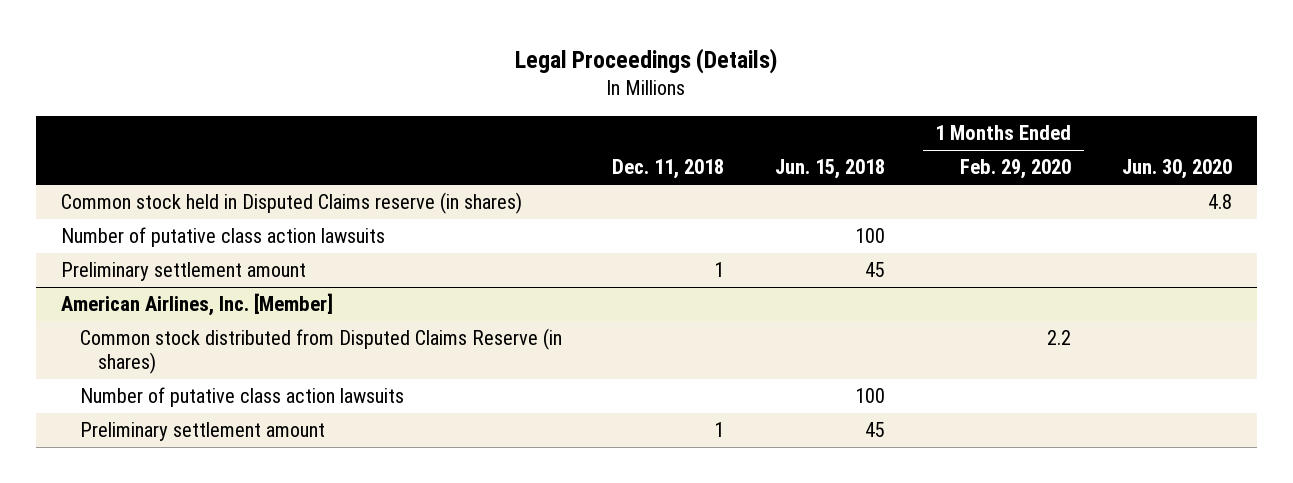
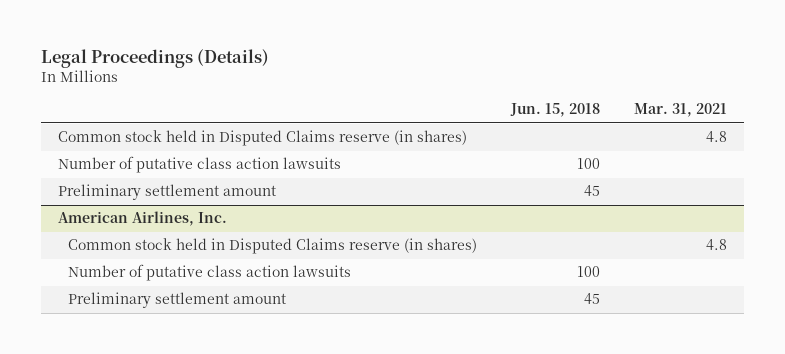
- | Dec. 11, 2018 | Jun. 15, 2018 | 1 Months Ended Feb. 29, 2020 | Jun. 30, 2020
+ | Jun. 15, 2018 | Mar. 31, 2021
- American Airlines, Inc. [Member]
- Common stock distributed from Disputed Claims Reserve (in shares) | | | 2.2 |
+ American Airlines, Inc.
+ Common stock held in Disputed Claims reserve (in shares) | | 4.8

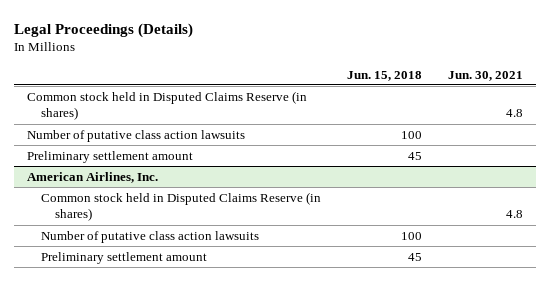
- | Jun. 15, 2018 | Mar. 31, 2021
+ | Jun. 15, 2018 | Jun. 30, 2021
- Common stock held in Disputed Claims reserve (in shares) | | 4.8
+ Common stock held in Disputed Claims Reserve (in shares) | | 4.8
@ American Airlines, Inc.
- Common stock held in Disputed Claims reserve (in shares) | | 4.8
+ Common stock held in Disputed Claims Reserve (in shares) | | 4.8

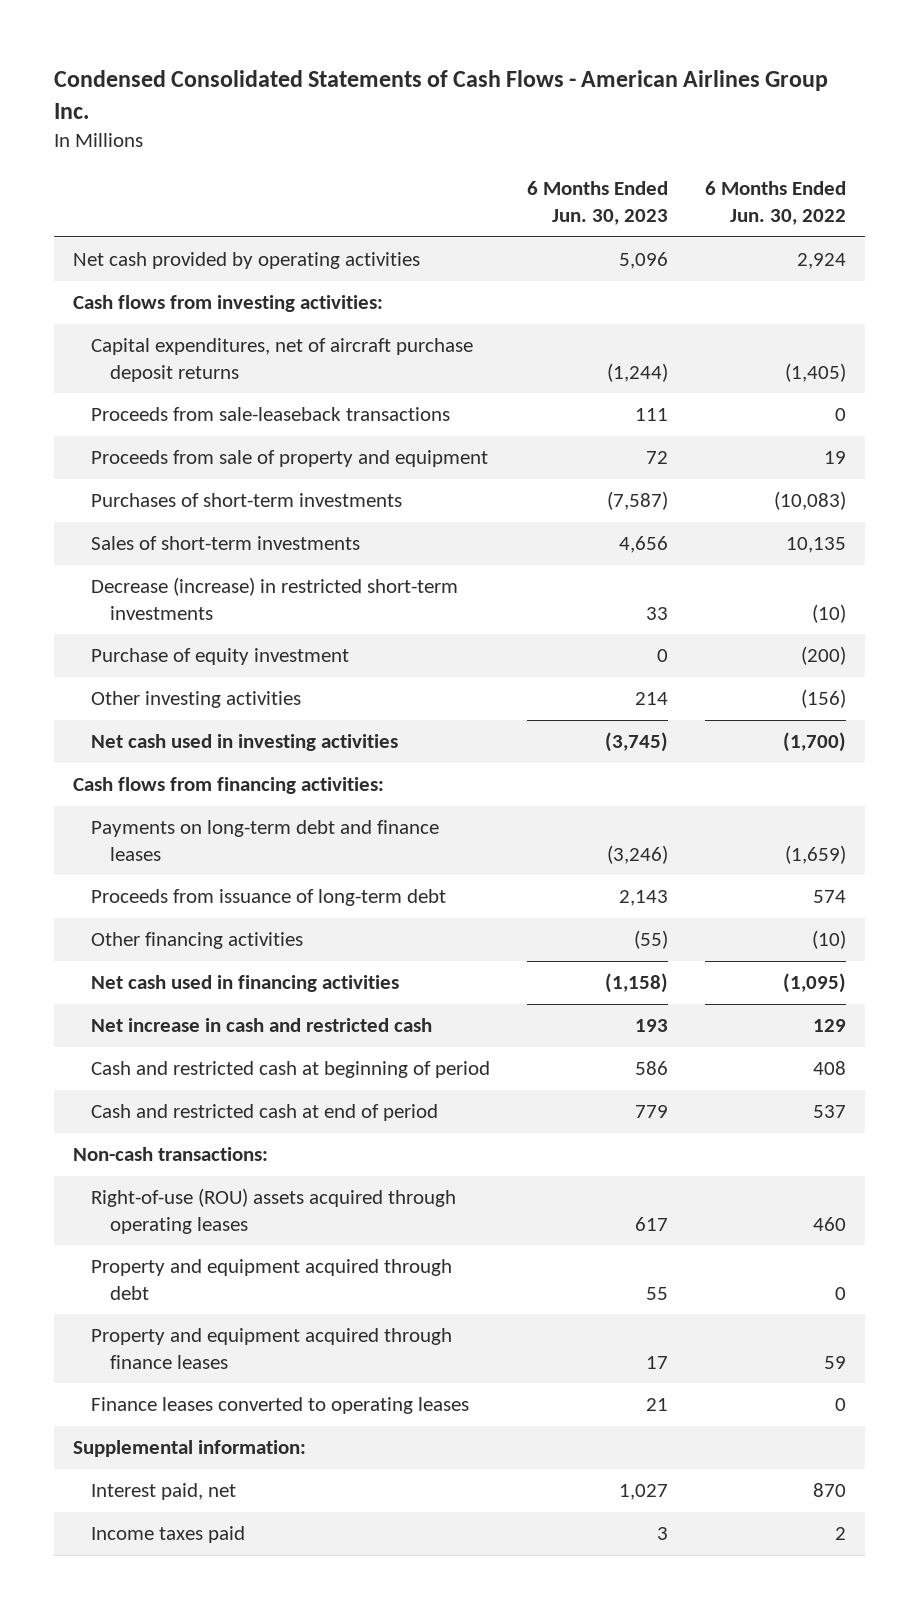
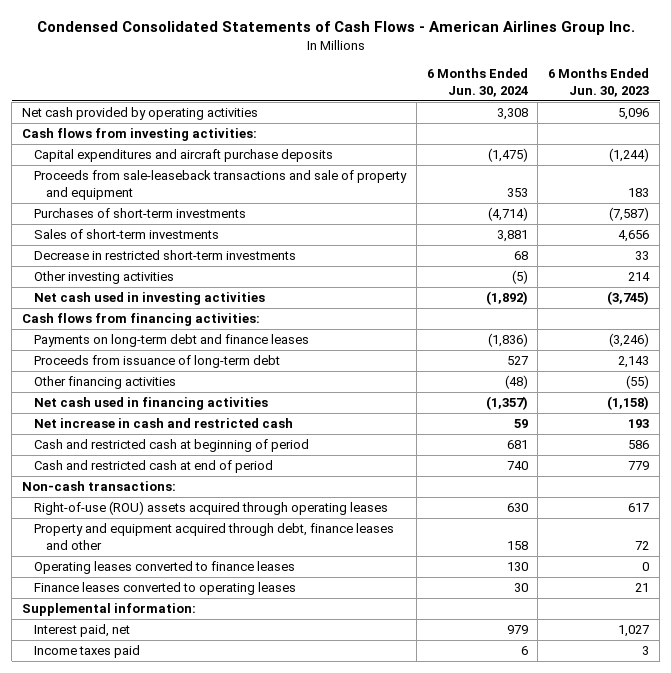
- | 6 Months Ended Jun. 30, 2023 | 6 Months Ended Jun. 30, 2022
+ | 6 Months Ended Jun. 30, 2024 | 6 Months Ended Jun. 30, 2023
- Capital expenditures, net of aircraft purchase deposit returns | (1,244) | (1,405)
- Proceeds from sale-leaseback transactions | 111 | 0
- Proceeds from sale of property and equipment | 72 | 19
+ Capital expenditures and aircraft purchase deposits | (1,475) | (1,244)
+ Proceeds from sale-leaseback transactions and sale of property and equipment | 353 | 183
- Decrease (increase) in restricted short-term investments | 33 | (10)
- Purchase of equity investment | 0 | (200)
+ Decrease in restricted short-term investments | 68 | 33
- Property and equipment acquired through debt | 55 | 0
- Property and equipment acquired through finance leases | 17 | 59
+ Property and equipment acquired through debt, finance leases and other | 158 | 72
+ Operating leases converted to finance leases | 130 | 0

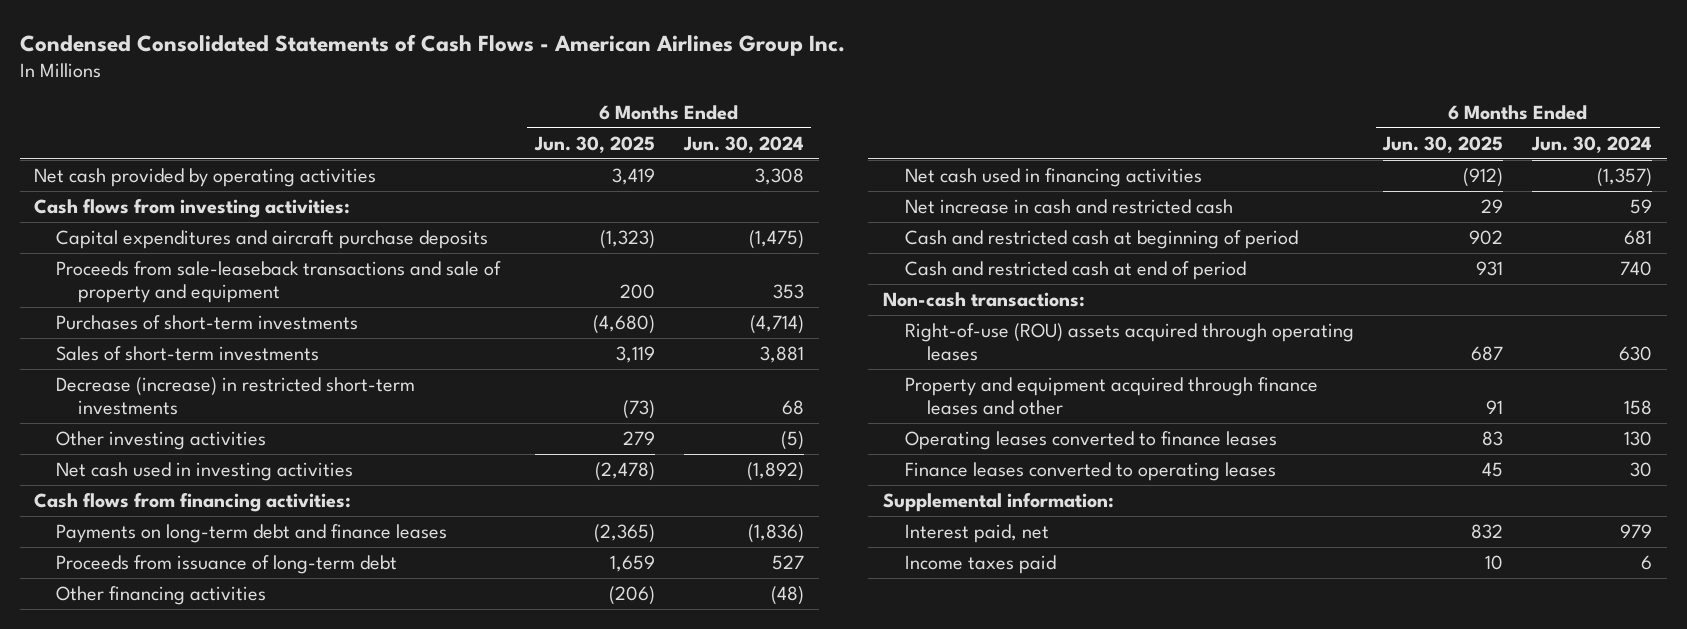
- | 6 Months Ended Jun. 30, 2024 | 6 Months Ended Jun. 30, 2023
+ | 6 Months Ended Jun. 30, 2025 | 6 Months Ended Jun. 30, 2024
- Decrease in restricted short-term investments | 68 | 33
+ Decrease (increase) in restricted short-term investments | (73) | 68
- Property and equipment acquired through debt, finance leases and other | 158 | 72
+ Property and equipment acquired through finance leases and other | 91 | 158

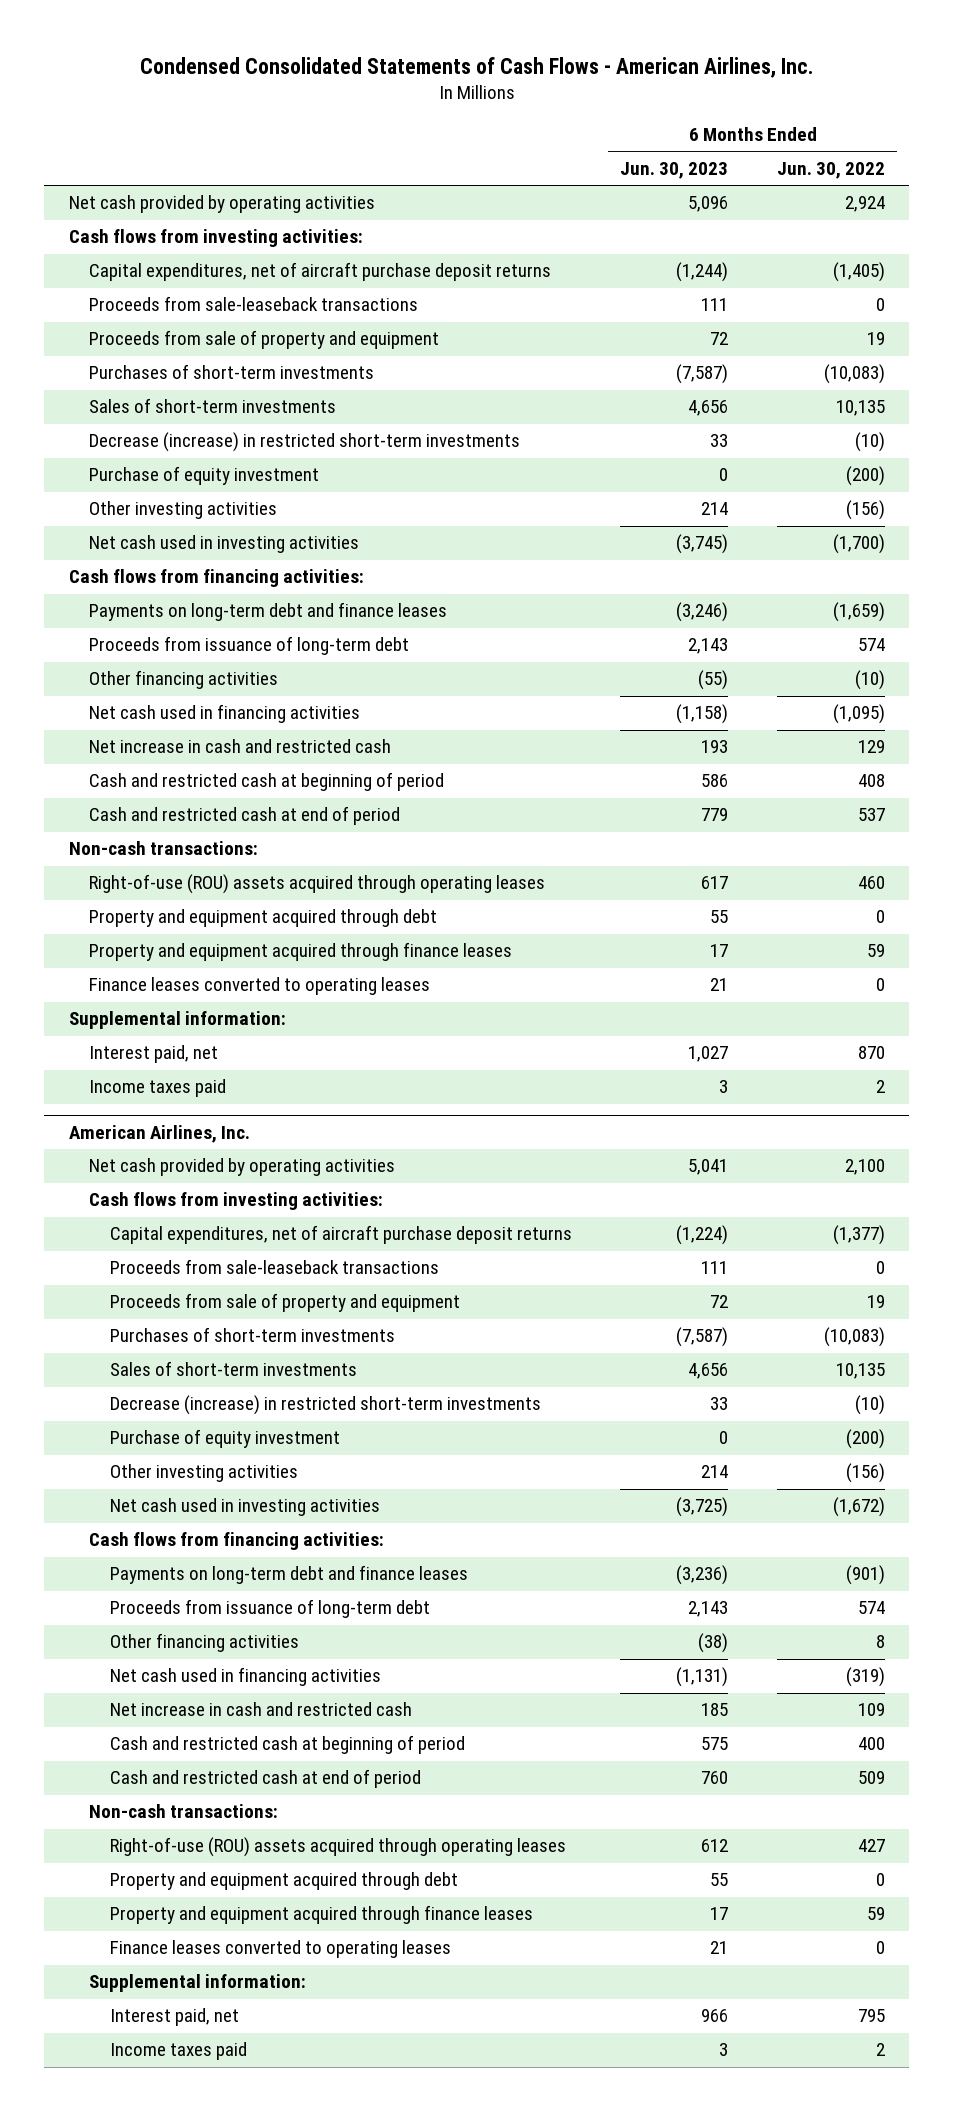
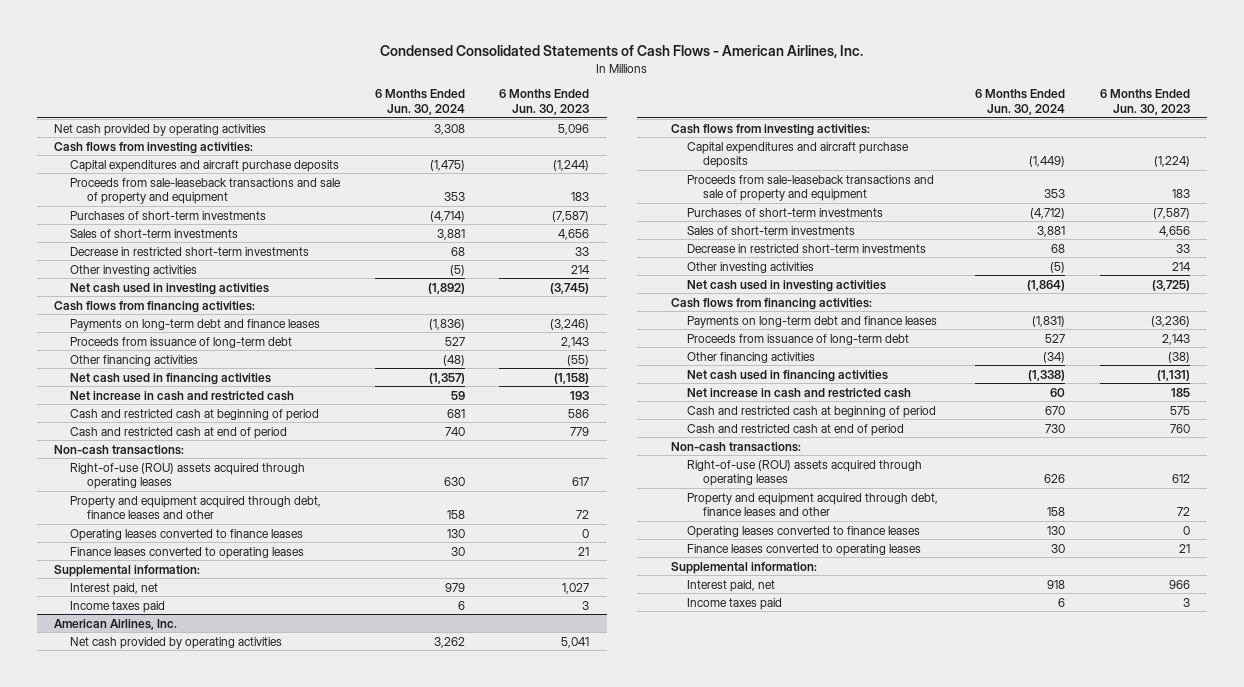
- | 6 Months Ended Jun. 30, 2023 | 6 Months Ended Jun. 30, 2022
+ | 6 Months Ended Jun. 30, 2024 | 6 Months Ended Jun. 30, 2023
- Capital expenditures, net of aircraft purchase deposit returns | (1,244) | (1,405)
- Proceeds from sale-leaseback transactions | 111 | 0
- Proceeds from sale of property and equipment | 72 | 19
+ Capital expenditures and aircraft purchase deposits | (1,475) | (1,244)
+ Proceeds from sale-leaseback transactions and sale of property and equipment | 353 | 183
- Decrease (increase) in restricted short-term investments | 33 | (10)
- Purchase of equity investment | 0 | (200)
+ Decrease in restricted short-term investments | 68 | 33
- Property and equipment acquired through debt | 55 | 0
- Property and equipment acquired through finance leases | 17 | 59
+ Property and equipment acquired through debt, finance leases and other | 158 | 72
+ Operating leases converted to finance leases | 130 | 0
@ American Airlines, Inc.
- Capital expenditures, net of aircraft purchase deposit returns | (1,224) | (1,377)
- Proceeds from sale-leaseback transactions | 111 | 0
- Proceeds from sale of property and equipment | 72 | 19
+ Capital expenditures and aircraft purchase deposits | (1,449) | (1,224)
+ Proceeds from sale-leaseback transactions and sale of property and equipment | 353 | 183
- Decrease (increase) in restricted short-term investments | 33 | (10)
- Purchase of equity investment | 0 | (200)
+ Decrease in restricted short-term investments | 68 | 33
- Property and equipment acquired through debt | 55 | 0
- Property and equipment acquired through finance leases | 17 | 59
+ Property and equipment acquired through debt, finance leases and other | 158 | 72
+ Operating leases converted to finance leases | 130 | 0

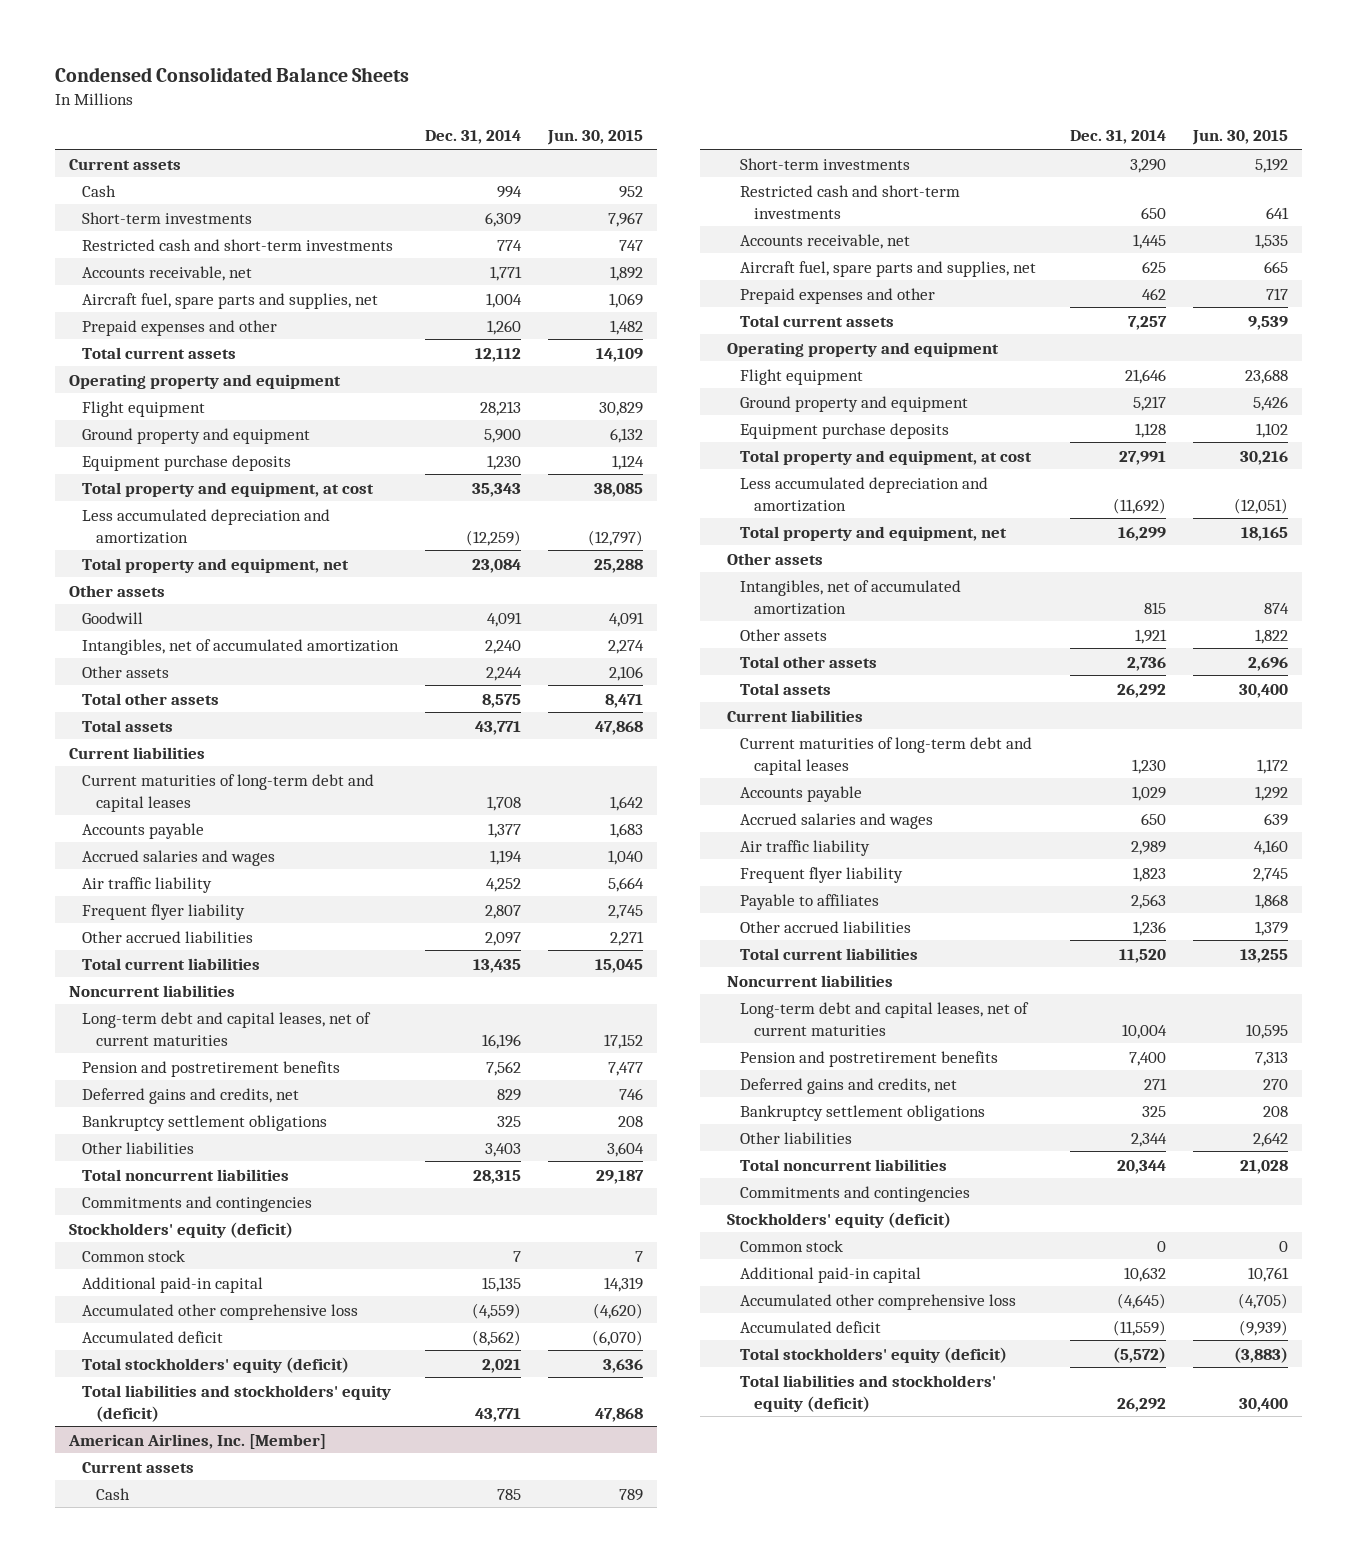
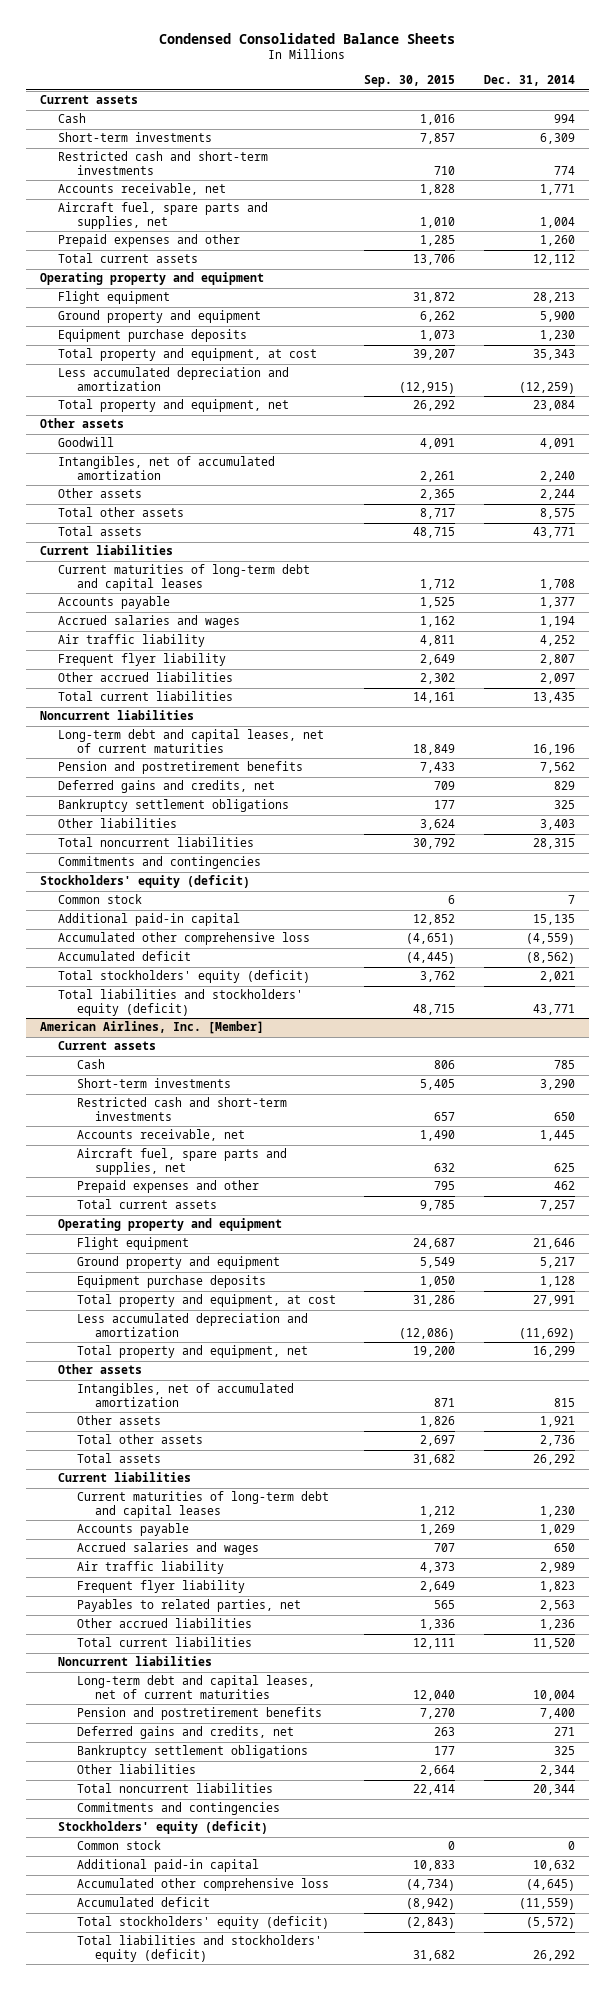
- | Dec. 31, 2014 | Jun. 30, 2015
+ | Sep. 30, 2015 | Dec. 31, 2014
@ American Airlines, Inc. [Member]
- Payable to affiliates | 2,563 | 1,868
+ Payables to related parties, net | 565 | 2,563

